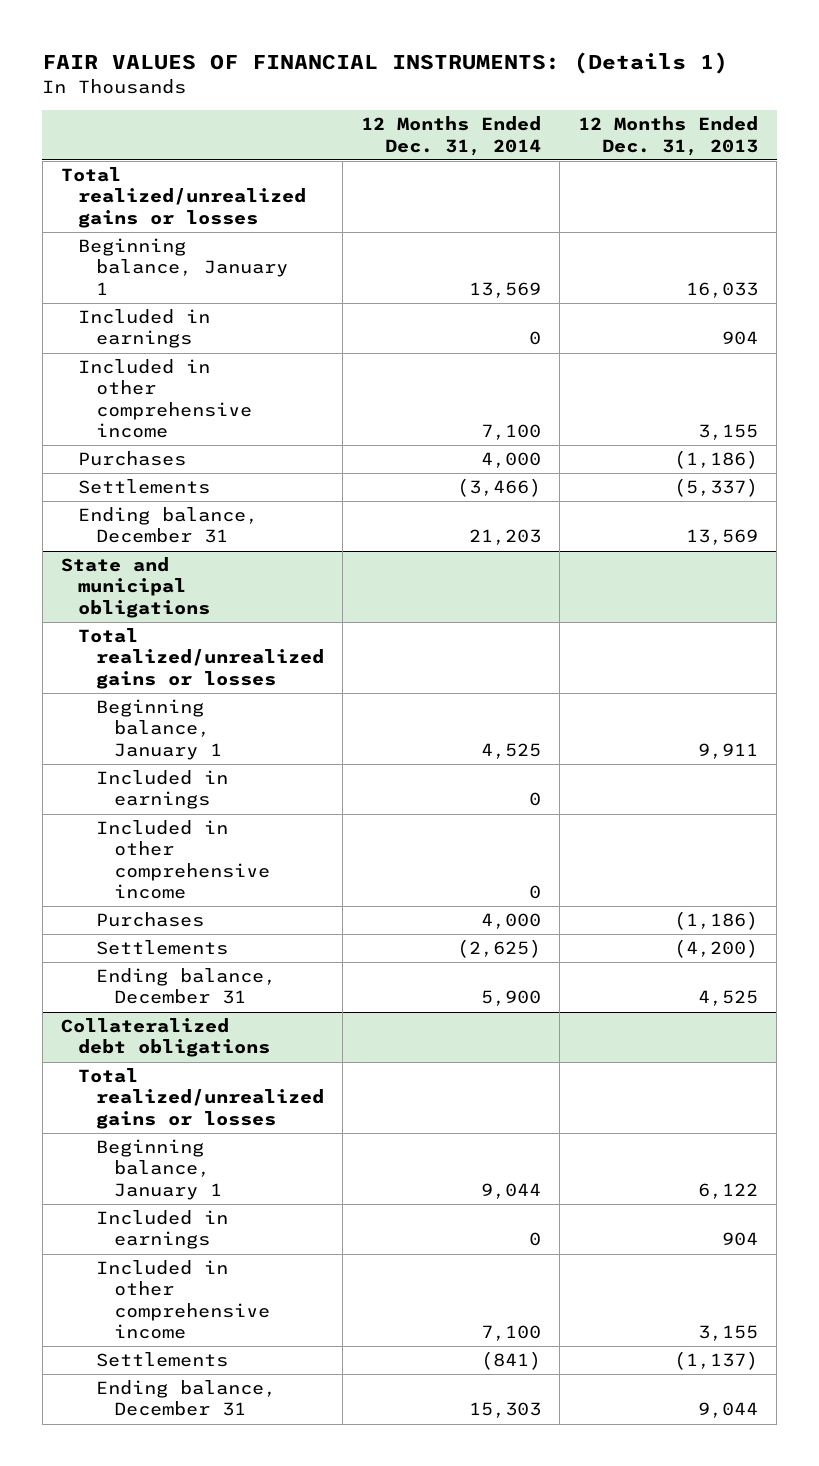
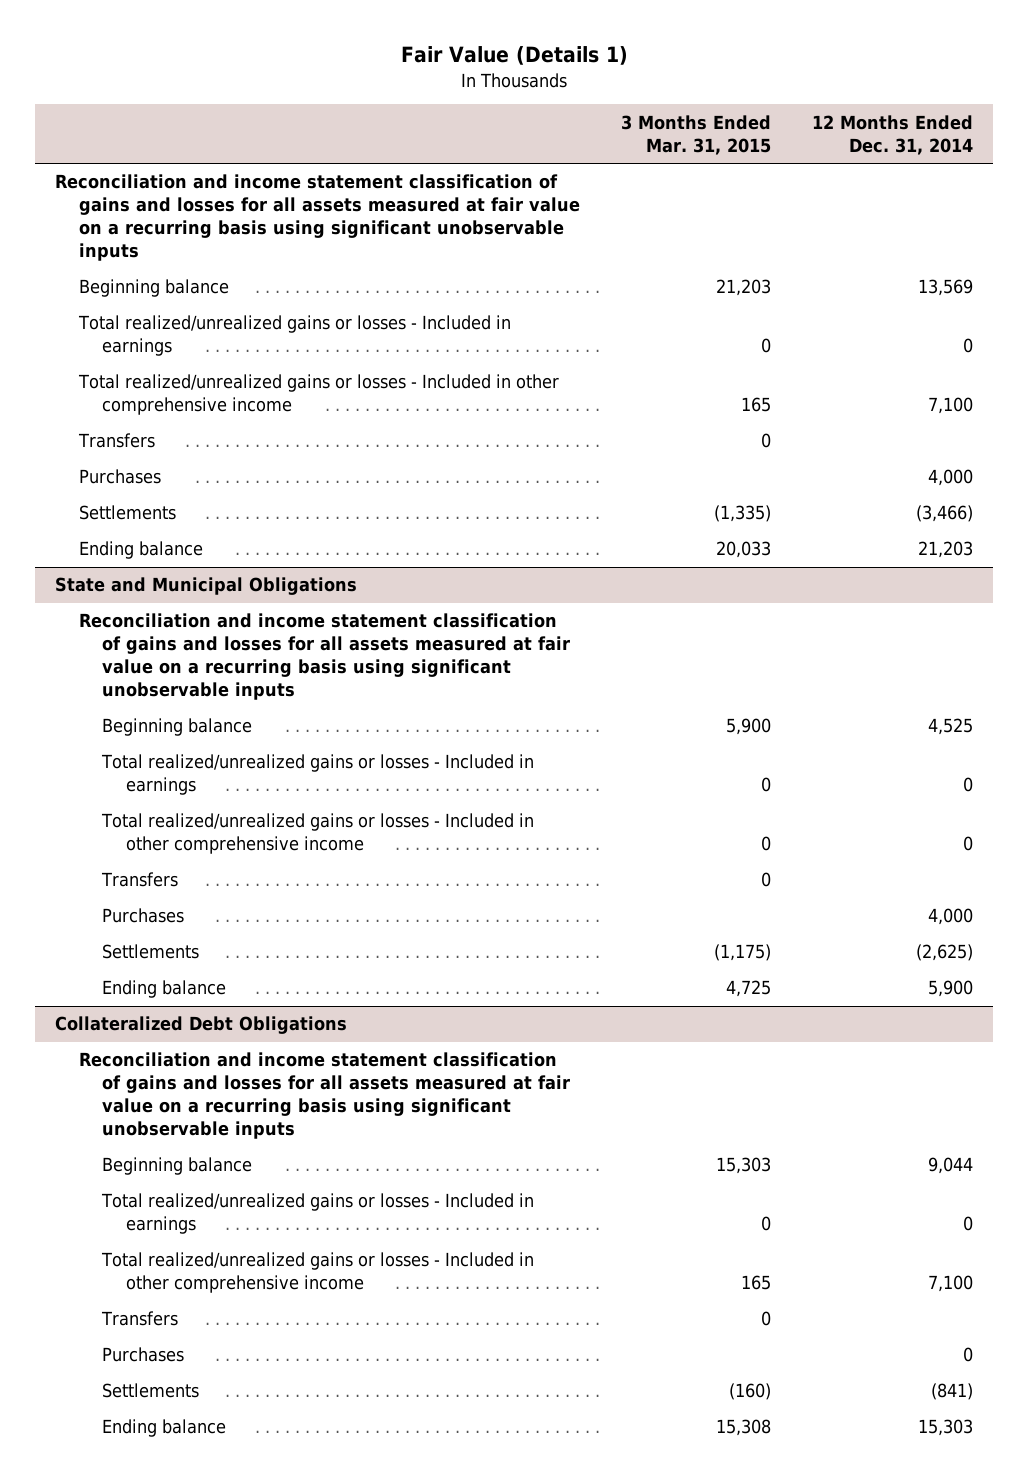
- FAIR VALUES OF FINANCIAL INSTRUMENTS: (Details 1)
+ Fair Value (Details 1)
- | 12 Months Ended Dec. 31, 2014 | 12 Months Ended Dec. 31, 2013
+ | 3 Months Ended Mar. 31, 2015 | 12 Months Ended Dec. 31, 2014
- Total realized/unrealized gains or losses
- Beginning balance, January 1 | 13,569 | 16,033
- Included in earnings | 0 | 904
- Included in other comprehensive income | 7,100 | 3,155
+ Reconciliation and income statement classification of gains and losses for all assets measured at fair value on a recurring basis using significant unobservable inputs
+ Beginning balance | 21,203 | 13,569
+ Total realized/unrealized gains or losses - Included in earnings | 0 | 0
+ Total realized/unrealized gains or losses - Included in other comprehensive income | 165 | 7,100
+ Transfers | 0 |
- Ending balance, December 31 | 21,203 | 13,569
- State and municipal obligations
- Total realized/unrealized gains or losses
- Beginning balance, January 1 | 4,525 | 9,911
- Included in earnings | 0 |
- Included in other comprehensive income | 0 |
+ Ending balance | 20,033 | 21,203
+ State and Municipal Obligations
+ Reconciliation and income statement classification of gains and losses for all assets measured at fair value on a recurring basis using significant unobservable inputs
+ Beginning balance | 5,900 | 4,525
+ Total realized/unrealized gains or losses - Included in earnings | 0 | 0
+ Total realized/unrealized gains or losses - Included in other comprehensive income | 0 | 0
+ Transfers | 0 |
- Ending balance, December 31 | 5,900 | 4,525
- Collateralized debt obligations
- Total realized/unrealized gains or losses
- Beginning balance, January 1 | 9,044 | 6,122
- Included in earnings | 0 | 904
- Included in other comprehensive income | 7,100 | 3,155
+ Ending balance | 4,725 | 5,900
+ Collateralized Debt Obligations
+ Reconciliation and income statement classification of gains and losses for all assets measured at fair value on a recurring basis using significant unobservable inputs
+ Beginning balance | 15,303 | 9,044
+ Total realized/unrealized gains or losses - Included in earnings | 0 | 0
+ Total realized/unrealized gains or losses - Included in other comprehensive income | 165 | 7,100
+ Transfers | 0 |
+ Purchases | | 0
- Ending balance, December 31 | 15,303 | 9,044
+ Ending balance | 15,308 | 15,303

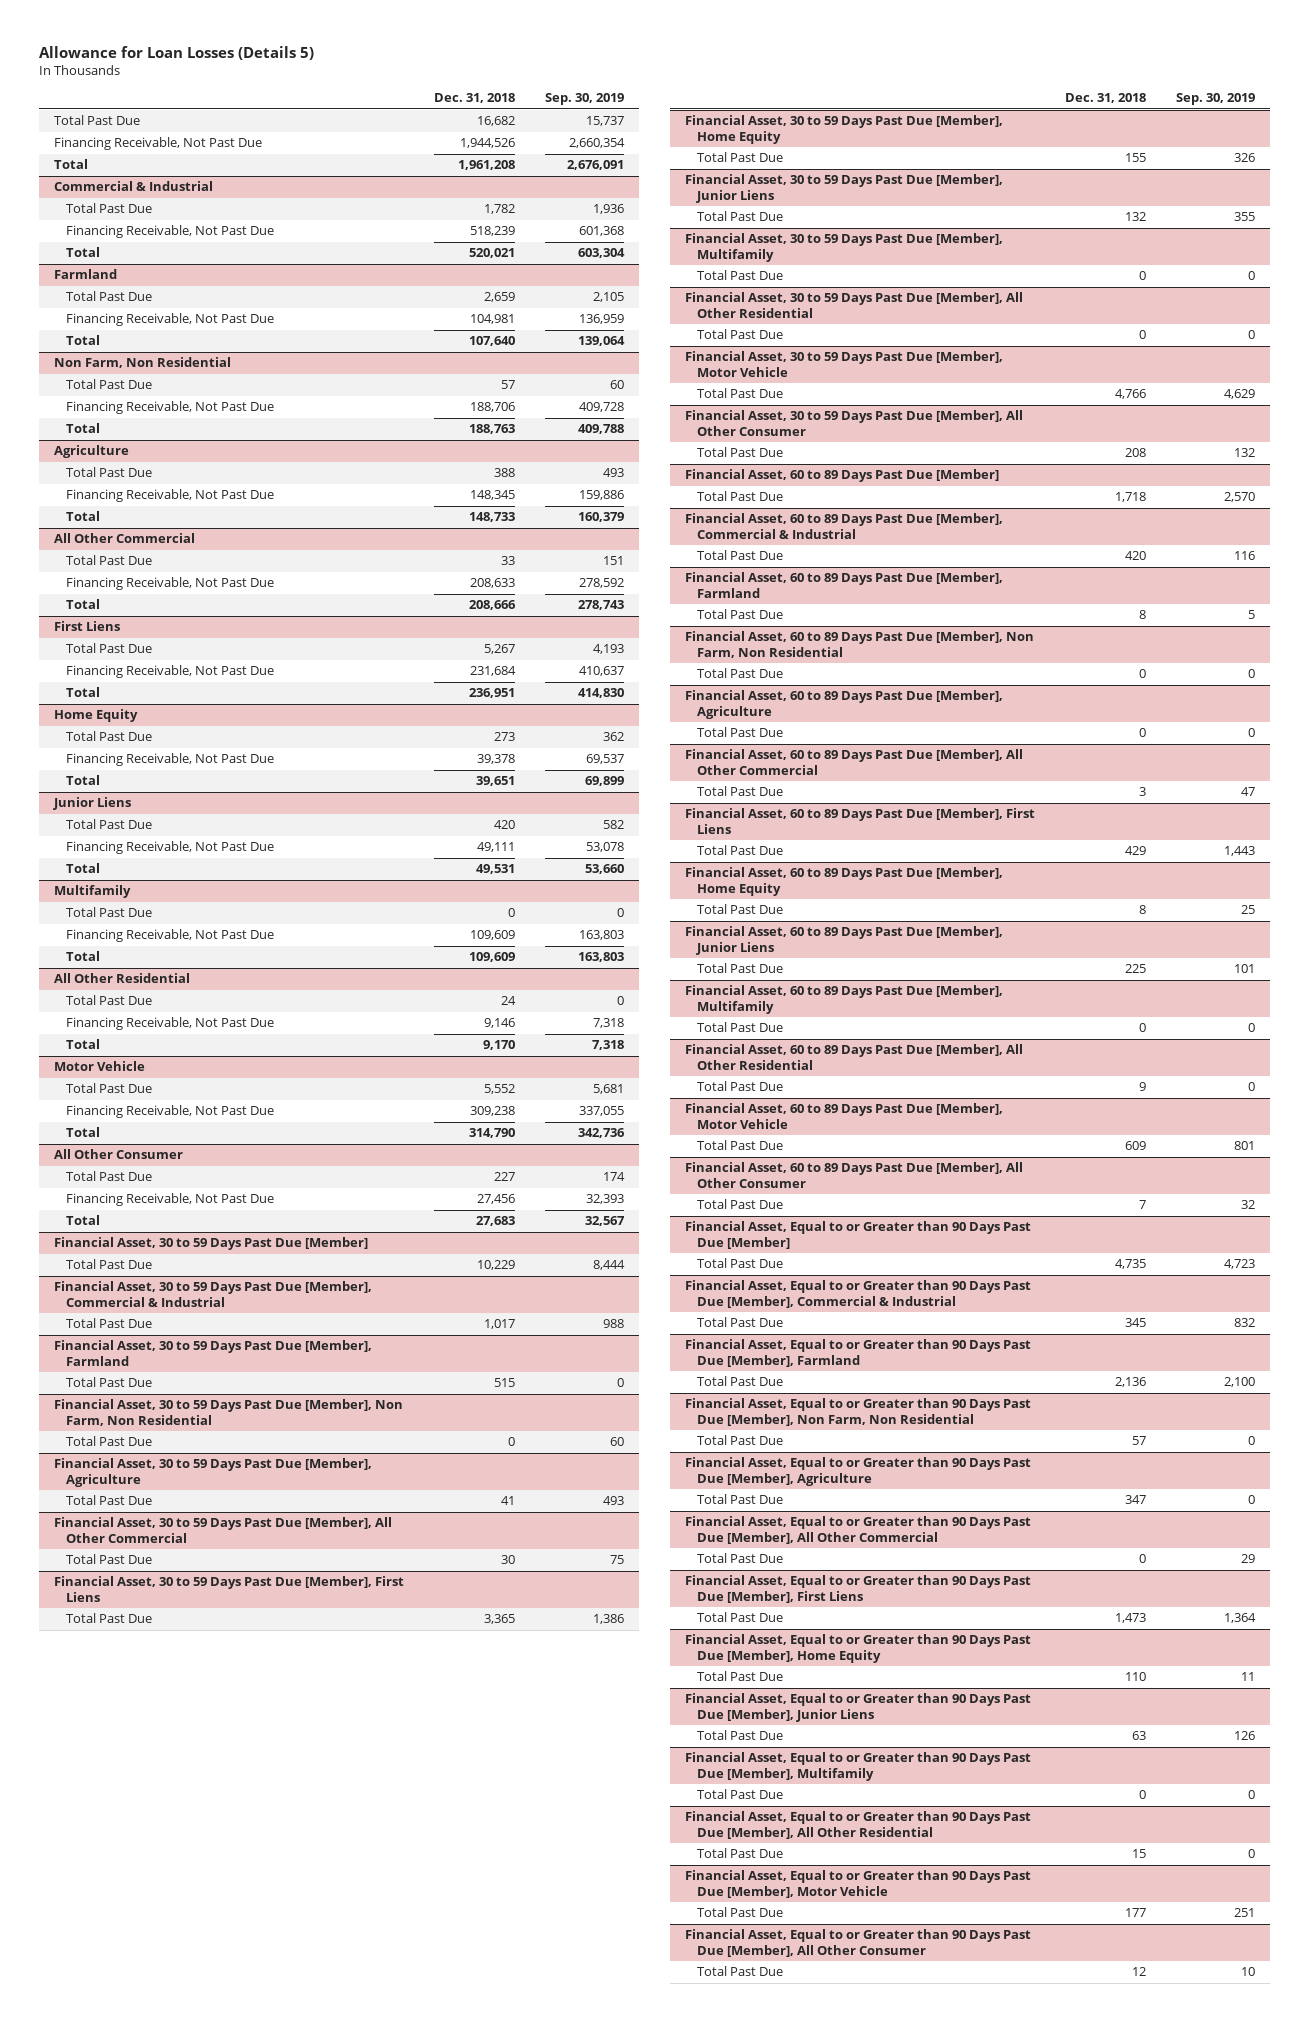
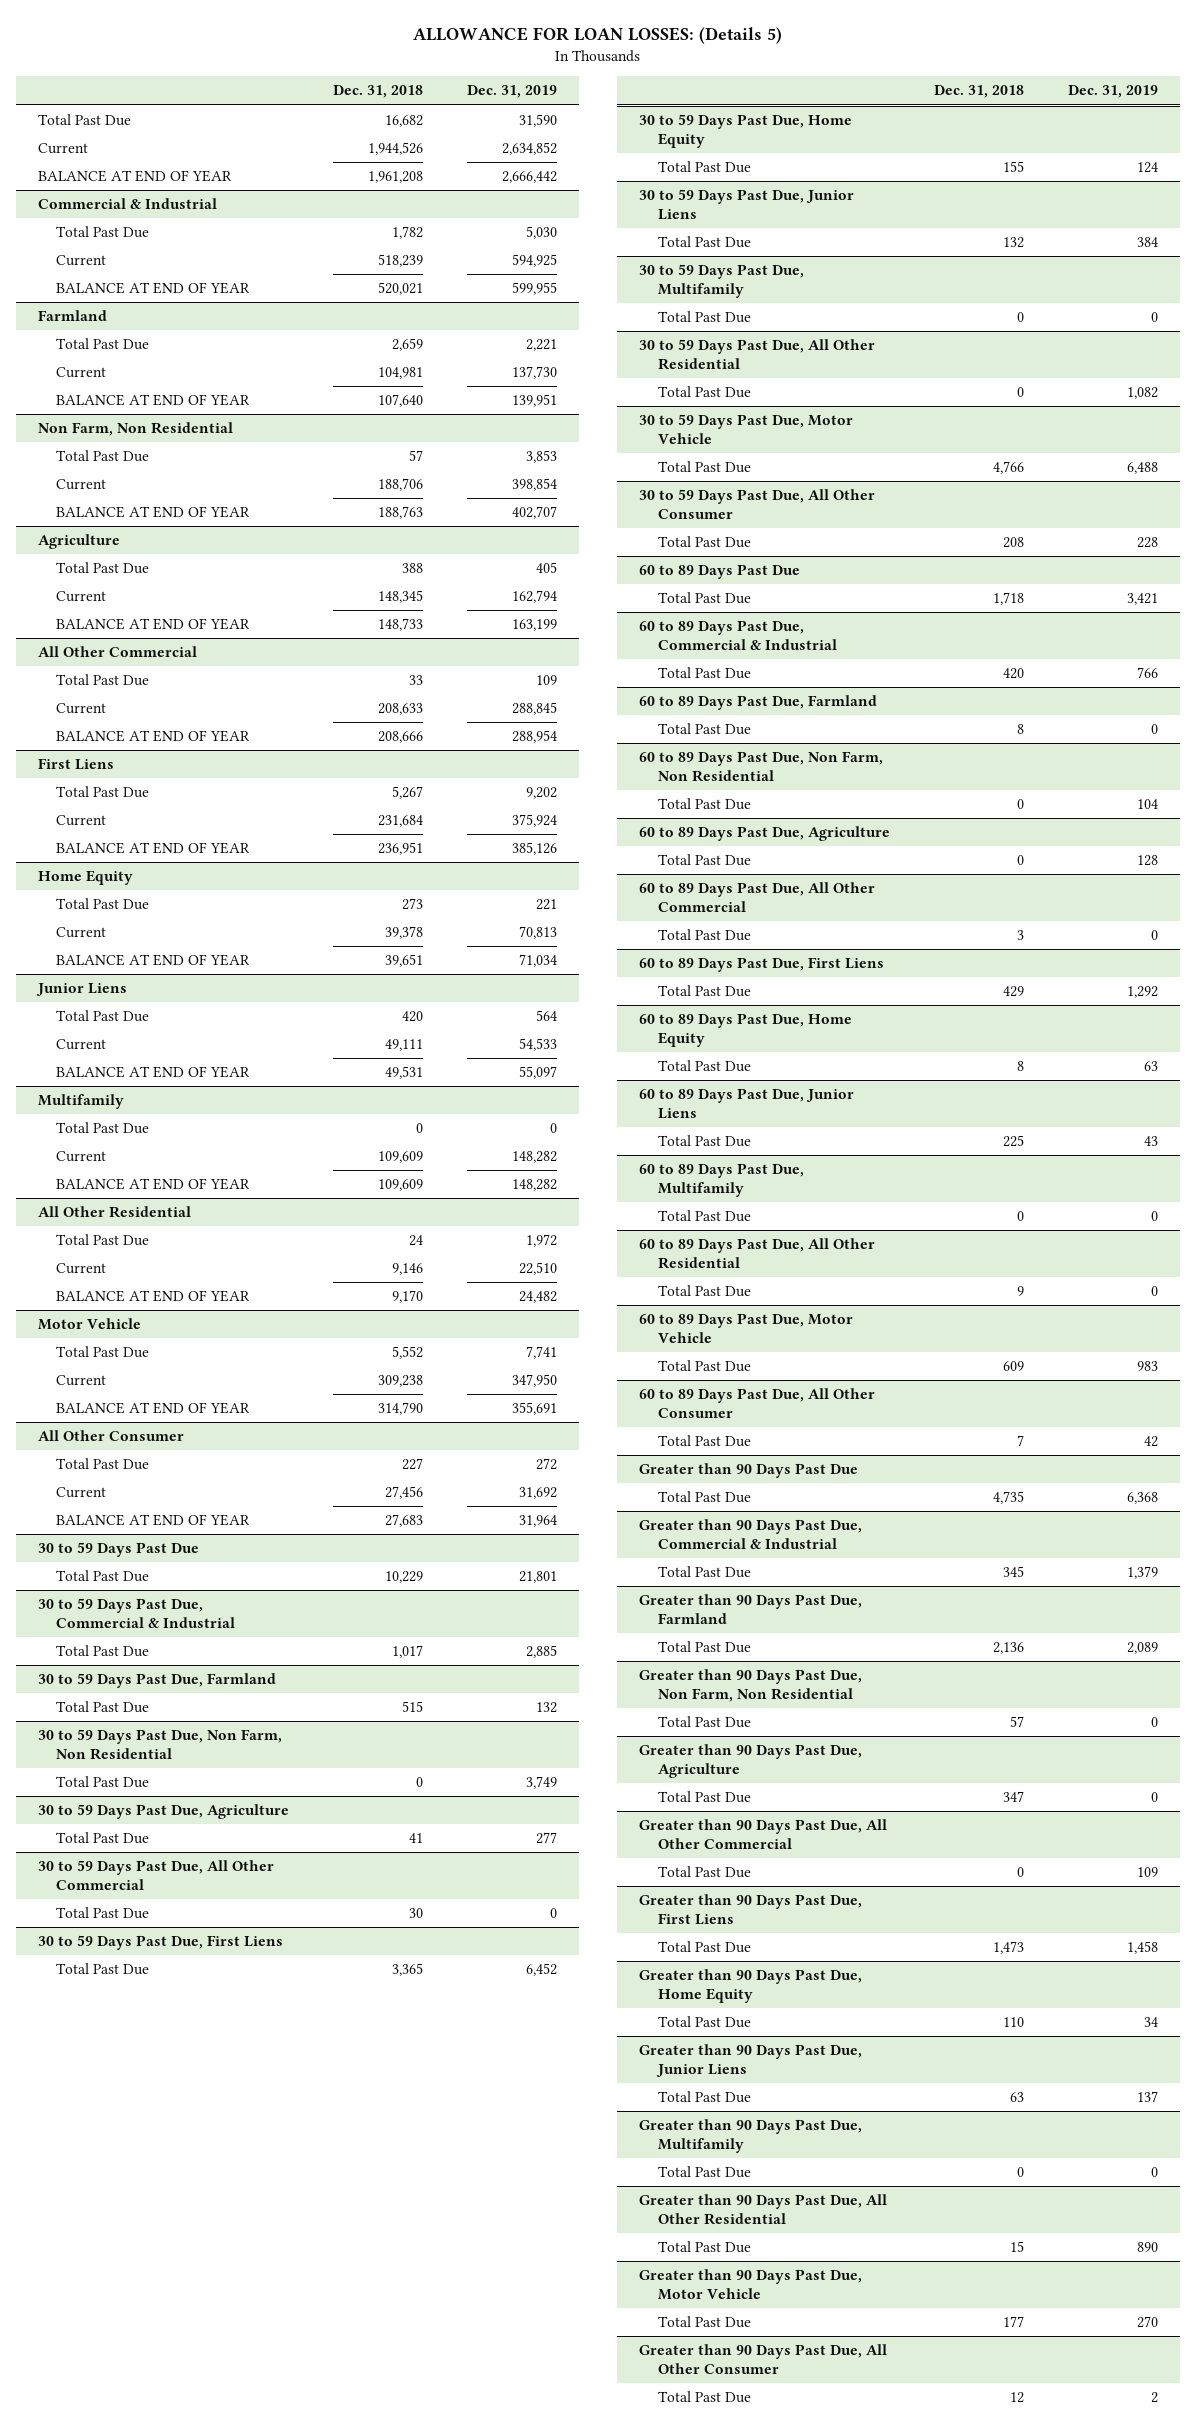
- Allowance for Loan Losses (Details 5)
+ ALLOWANCE FOR LOAN LOSSES: (Details 5)
- | Dec. 31, 2018 | Sep. 30, 2019
+ | Dec. 31, 2018 | Dec. 31, 2019
- Financing Receivable, Not Past Due | 1,944,526 | 2,660,354
- Total | 1,961,208 | 2,676,091
+ Current | 1,944,526 | 2,634,852
+ BALANCE AT END OF YEAR | 1,961,208 | 2,666,442
@ Commercial & Industrial
- Financing Receivable, Not Past Due | 518,239 | 601,368
- Total | 520,021 | 603,304
+ Current | 518,239 | 594,925
+ BALANCE AT END OF YEAR | 520,021 | 599,955
@ Farmland
- Financing Receivable, Not Past Due | 104,981 | 136,959
- Total | 107,640 | 139,064
+ Current | 104,981 | 137,730
+ BALANCE AT END OF YEAR | 107,640 | 139,951
@ Non Farm, Non Residential
- Financing Receivable, Not Past Due | 188,706 | 409,728
- Total | 188,763 | 409,788
+ Current | 188,706 | 398,854
+ BALANCE AT END OF YEAR | 188,763 | 402,707
@ Agriculture
- Financing Receivable, Not Past Due | 148,345 | 159,886
- Total | 148,733 | 160,379
+ Current | 148,345 | 162,794
+ BALANCE AT END OF YEAR | 148,733 | 163,199
@ All Other Commercial
- Financing Receivable, Not Past Due | 208,633 | 278,592
- Total | 208,666 | 278,743
+ Current | 208,633 | 288,845
+ BALANCE AT END OF YEAR | 208,666 | 288,954
@ First Liens
- Financing Receivable, Not Past Due | 231,684 | 410,637
- Total | 236,951 | 414,830
+ Current | 231,684 | 375,924
+ BALANCE AT END OF YEAR | 236,951 | 385,126
@ Home Equity
- Financing Receivable, Not Past Due | 39,378 | 69,537
- Total | 39,651 | 69,899
+ Current | 39,378 | 70,813
+ BALANCE AT END OF YEAR | 39,651 | 71,034
@ Junior Liens
- Financing Receivable, Not Past Due | 49,111 | 53,078
- Total | 49,531 | 53,660
+ Current | 49,111 | 54,533
+ BALANCE AT END OF YEAR | 49,531 | 55,097
@ Multifamily
- Financing Receivable, Not Past Due | 109,609 | 163,803
- Total | 109,609 | 163,803
+ Current | 109,609 | 148,282
+ BALANCE AT END OF YEAR | 109,609 | 148,282
@ All Other Residential
- Financing Receivable, Not Past Due | 9,146 | 7,318
- Total | 9,170 | 7,318
+ Current | 9,146 | 22,510
+ BALANCE AT END OF YEAR | 9,170 | 24,482
@ Motor Vehicle
- Financing Receivable, Not Past Due | 309,238 | 337,055
- Total | 314,790 | 342,736
+ Current | 309,238 | 347,950
+ BALANCE AT END OF YEAR | 314,790 | 355,691
@ All Other Consumer
- Financing Receivable, Not Past Due | 27,456 | 32,393
- Total | 27,683 | 32,567
- Financial Asset, 30 to 59 Days Past Due [Member]
@ All Other Consumer
+ Current | 27,456 | 31,692
+ BALANCE AT END OF YEAR | 27,683 | 31,964
+ 30 to 59 Days Past Due
- Financial Asset, 30 to 59 Days Past Due [Member], Commercial & Industrial
+ 30 to 59 Days Past Due, Commercial & Industrial
- Financial Asset, 30 to 59 Days Past Due [Member], Farmland
+ 30 to 59 Days Past Due, Farmland
- Financial Asset, 30 to 59 Days Past Due [Member], Non Farm, Non Residential
+ 30 to 59 Days Past Due, Non Farm, Non Residential
- Financial Asset, 30 to 59 Days Past Due [Member], Agriculture
+ 30 to 59 Days Past Due, Agriculture
- Financial Asset, 30 to 59 Days Past Due [Member], All Other Commercial
+ 30 to 59 Days Past Due, All Other Commercial
- Financial Asset, 30 to 59 Days Past Due [Member], First Liens
+ 30 to 59 Days Past Due, First Liens
- Financial Asset, 30 to 59 Days Past Due [Member], Home Equity
+ 30 to 59 Days Past Due, Home Equity
- Financial Asset, 30 to 59 Days Past Due [Member], Junior Liens
+ 30 to 59 Days Past Due, Junior Liens
- Financial Asset, 30 to 59 Days Past Due [Member], Multifamily
+ 30 to 59 Days Past Due, Multifamily
- Financial Asset, 30 to 59 Days Past Due [Member], All Other Residential
+ 30 to 59 Days Past Due, All Other Residential
- Financial Asset, 30 to 59 Days Past Due [Member], Motor Vehicle
+ 30 to 59 Days Past Due, Motor Vehicle
- Financial Asset, 30 to 59 Days Past Due [Member], All Other Consumer
+ 30 to 59 Days Past Due, All Other Consumer
- Financial Asset, 60 to 89 Days Past Due [Member]
+ 60 to 89 Days Past Due
- Financial Asset, 60 to 89 Days Past Due [Member], Commercial & Industrial
+ 60 to 89 Days Past Due, Commercial & Industrial
- Financial Asset, 60 to 89 Days Past Due [Member], Farmland
+ 60 to 89 Days Past Due, Farmland
- Financial Asset, 60 to 89 Days Past Due [Member], Non Farm, Non Residential
+ 60 to 89 Days Past Due, Non Farm, Non Residential
- Financial Asset, 60 to 89 Days Past Due [Member], Agriculture
+ 60 to 89 Days Past Due, Agriculture
- Financial Asset, 60 to 89 Days Past Due [Member], All Other Commercial
+ 60 to 89 Days Past Due, All Other Commercial
- Financial Asset, 60 to 89 Days Past Due [Member], First Liens
+ 60 to 89 Days Past Due, First Liens
- Financial Asset, 60 to 89 Days Past Due [Member], Home Equity
+ 60 to 89 Days Past Due, Home Equity
- Financial Asset, 60 to 89 Days Past Due [Member], Junior Liens
+ 60 to 89 Days Past Due, Junior Liens
- Financial Asset, 60 to 89 Days Past Due [Member], Multifamily
+ 60 to 89 Days Past Due, Multifamily
- Financial Asset, 60 to 89 Days Past Due [Member], All Other Residential
+ 60 to 89 Days Past Due, All Other Residential
- Financial Asset, 60 to 89 Days Past Due [Member], Motor Vehicle
+ 60 to 89 Days Past Due, Motor Vehicle
- Financial Asset, 60 to 89 Days Past Due [Member], All Other Consumer
+ 60 to 89 Days Past Due, All Other Consumer
- Financial Asset, Equal to or Greater than 90 Days Past Due [Member]
+ Greater than 90 Days Past Due
- Financial Asset, Equal to or Greater than 90 Days Past Due [Member], Commercial & Industrial
+ Greater than 90 Days Past Due, Commercial & Industrial
- Financial Asset, Equal to or Greater than 90 Days Past Due [Member], Farmland
+ Greater than 90 Days Past Due, Farmland
- Financial Asset, Equal to or Greater than 90 Days Past Due [Member], Non Farm, Non Residential
+ Greater than 90 Days Past Due, Non Farm, Non Residential
- Financial Asset, Equal to or Greater than 90 Days Past Due [Member], Agriculture
+ Greater than 90 Days Past Due, Agriculture
- Financial Asset, Equal to or Greater than 90 Days Past Due [Member], All Other Commercial
+ Greater than 90 Days Past Due, All Other Commercial
- Financial Asset, Equal to or Greater than 90 Days Past Due [Member], First Liens
+ Greater than 90 Days Past Due, First Liens
- Financial Asset, Equal to or Greater than 90 Days Past Due [Member], Home Equity
+ Greater than 90 Days Past Due, Home Equity
- Financial Asset, Equal to or Greater than 90 Days Past Due [Member], Junior Liens
+ Greater than 90 Days Past Due, Junior Liens
- Financial Asset, Equal to or Greater than 90 Days Past Due [Member], Multifamily
+ Greater than 90 Days Past Due, Multifamily
- Financial Asset, Equal to or Greater than 90 Days Past Due [Member], All Other Residential
+ Greater than 90 Days Past Due, All Other Residential
- Financial Asset, Equal to or Greater than 90 Days Past Due [Member], Motor Vehicle
+ Greater than 90 Days Past Due, Motor Vehicle
- Financial Asset, Equal to or Greater than 90 Days Past Due [Member], All Other Consumer
+ Greater than 90 Days Past Due, All Other Consumer

